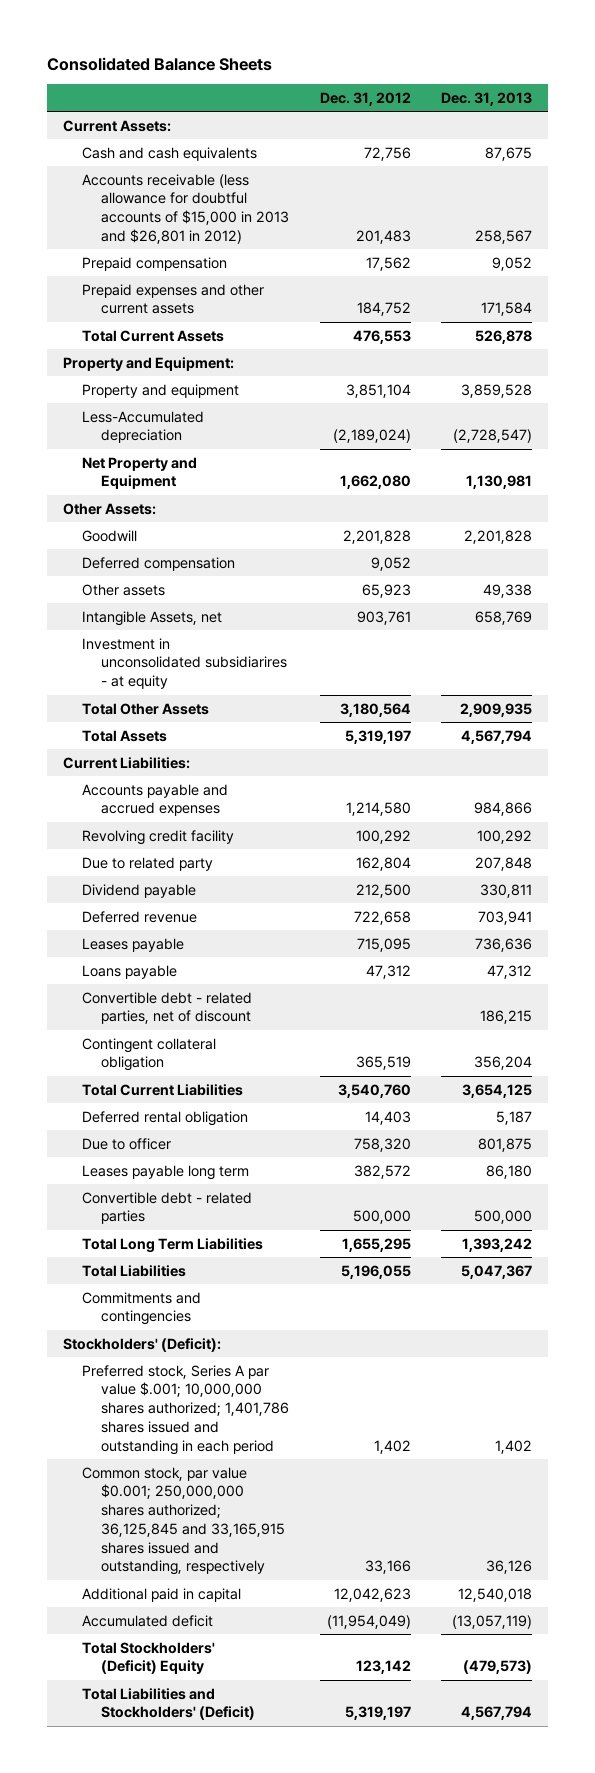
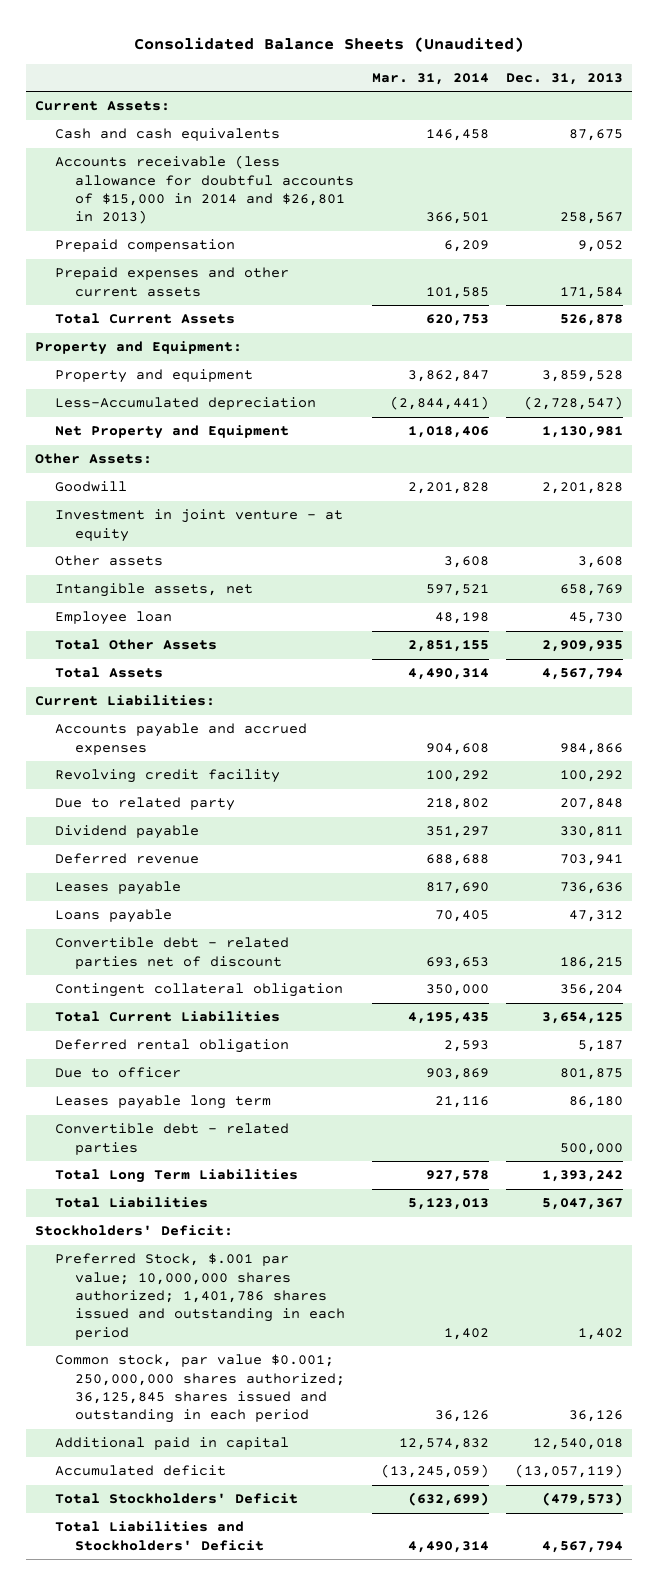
- Consolidated Balance Sheets
+ Consolidated Balance Sheets (Unaudited)
- | Dec. 31, 2012 | Dec. 31, 2013
+ | Mar. 31, 2014 | Dec. 31, 2013
- Accounts receivable (less allowance for doubtful accounts of $15,000 in 2013 and $26,801 in 2012) | 201,483 | 258,567
+ Accounts receivable (less allowance for doubtful accounts of $15,000 in 2014 and $26,801 in 2013) | 366,501 | 258,567
- Deferred compensation | 9,052 |
- Other assets | 65,923 | 49,338
- Intangible Assets, net | 903,761 | 658,769
- Investment in unconsolidated subsidiarires - at equity
+ Investment in joint venture - at equity
+ Other assets | 3,608 | 3,608
+ Intangible assets, net | 597,521 | 658,769
+ Employee loan | 48,198 | 45,730
- Convertible debt - related parties, net of discount | | 186,215
+ Convertible debt - related parties net of discount | 693,653 | 186,215
- Commitments and contingencies
- Stockholders' (Deficit):
- Preferred stock, Series A par value $.001; 10,000,000 shares authorized; 1,401,786 shares issued and outstanding in each period | 1,402 | 1,402
- Common stock, par value $0.001; 250,000,000 shares authorized; 36,125,845 and 33,165,915 shares issued and outstanding, respectively | 33,166 | 36,126
+ Stockholders' Deficit:
+ Preferred Stock, $.001 par value; 10,000,000 shares authorized; 1,401,786 shares issued and outstanding in each period | 1,402 | 1,402
+ Common stock, par value $0.001; 250,000,000 shares authorized; 36,125,845 shares issued and outstanding in each period | 36,126 | 36,126
- Total Stockholders' (Deficit) Equity | 123,142 | (479,573)
- Total Liabilities and Stockholders' (Deficit) | 5,319,197 | 4,567,794
+ Total Stockholders' Deficit | (632,699) | (479,573)
+ Total Liabilities and Stockholders' Deficit | 4,490,314 | 4,567,794

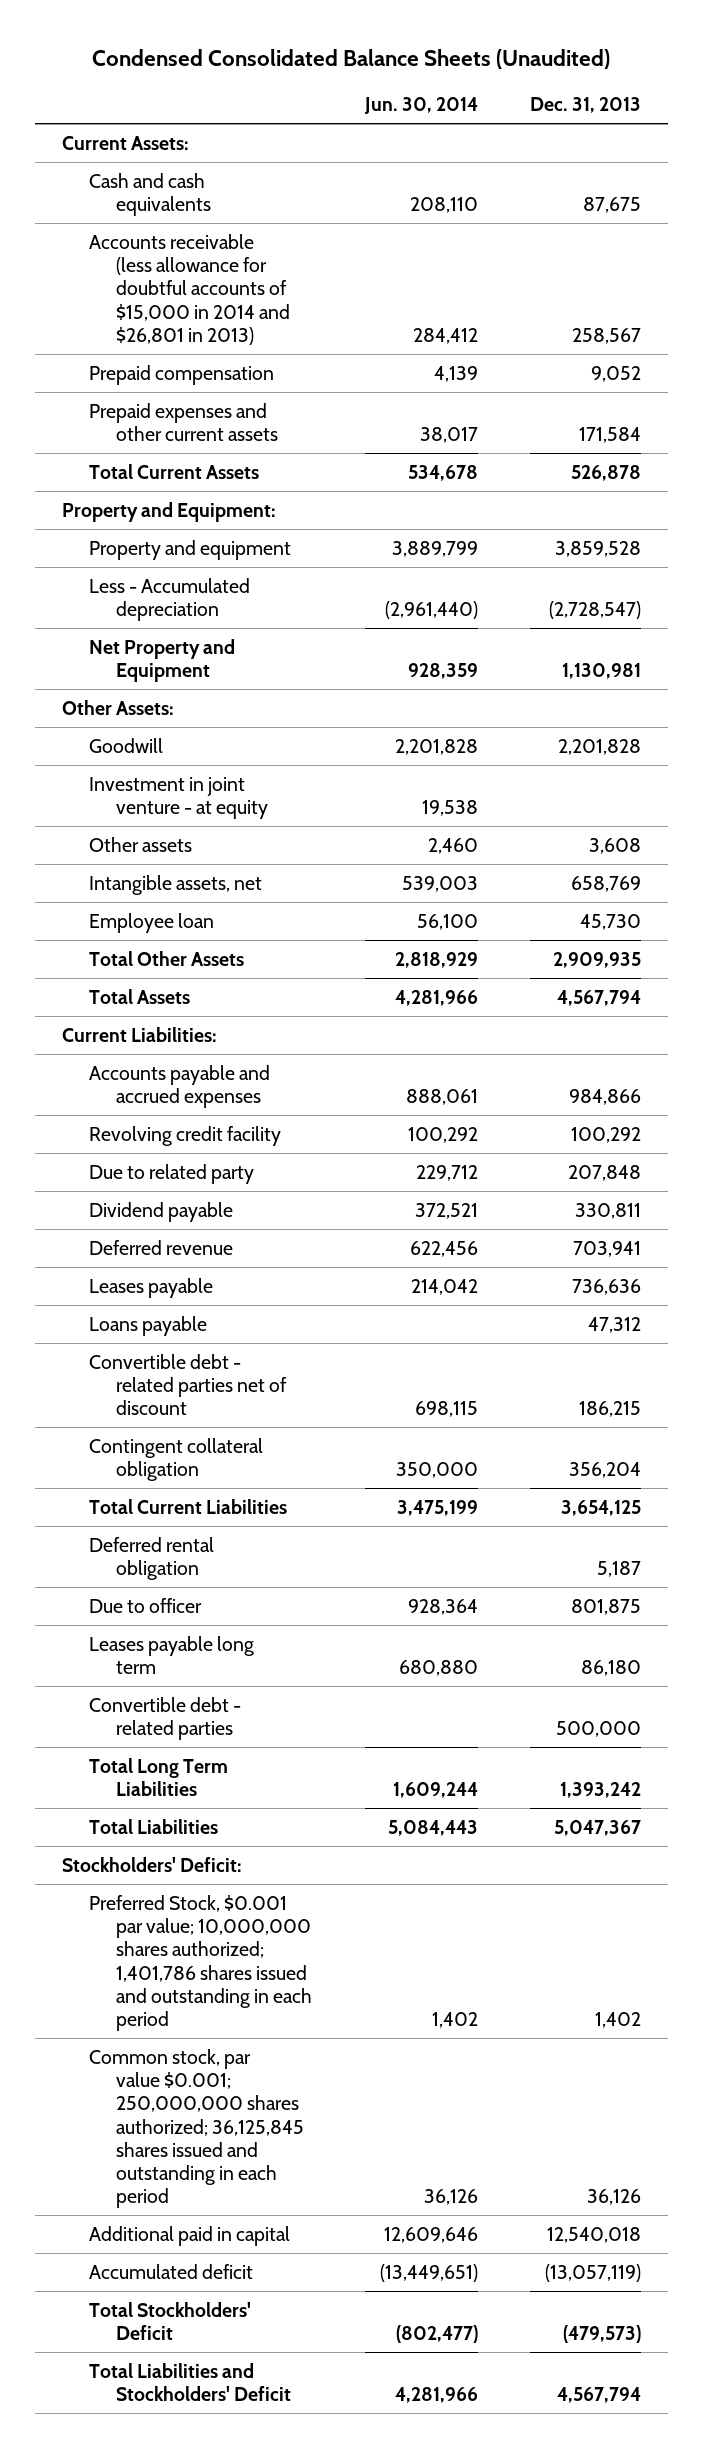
- Consolidated Balance Sheets (Unaudited)
+ Condensed Consolidated Balance Sheets (Unaudited)
- | Mar. 31, 2014 | Dec. 31, 2013
+ | Jun. 30, 2014 | Dec. 31, 2013
- Less-Accumulated depreciation | (2,844,441) | (2,728,547)
+ Less - Accumulated depreciation | (2,961,440) | (2,728,547)
- Preferred Stock, $.001 par value; 10,000,000 shares authorized; 1,401,786 shares issued and outstanding in each period | 1,402 | 1,402
+ Preferred Stock, $0.001 par value; 10,000,000 shares authorized; 1,401,786 shares issued and outstanding in each period | 1,402 | 1,402

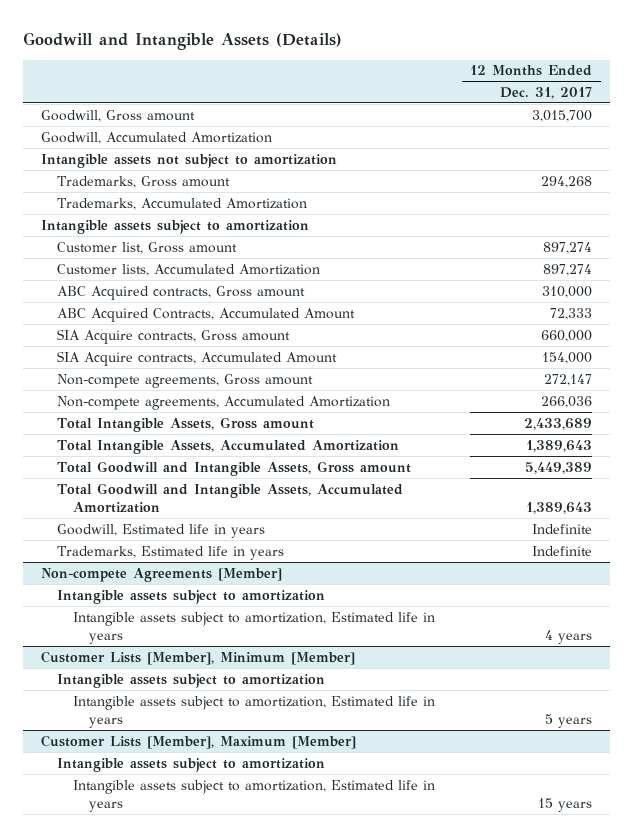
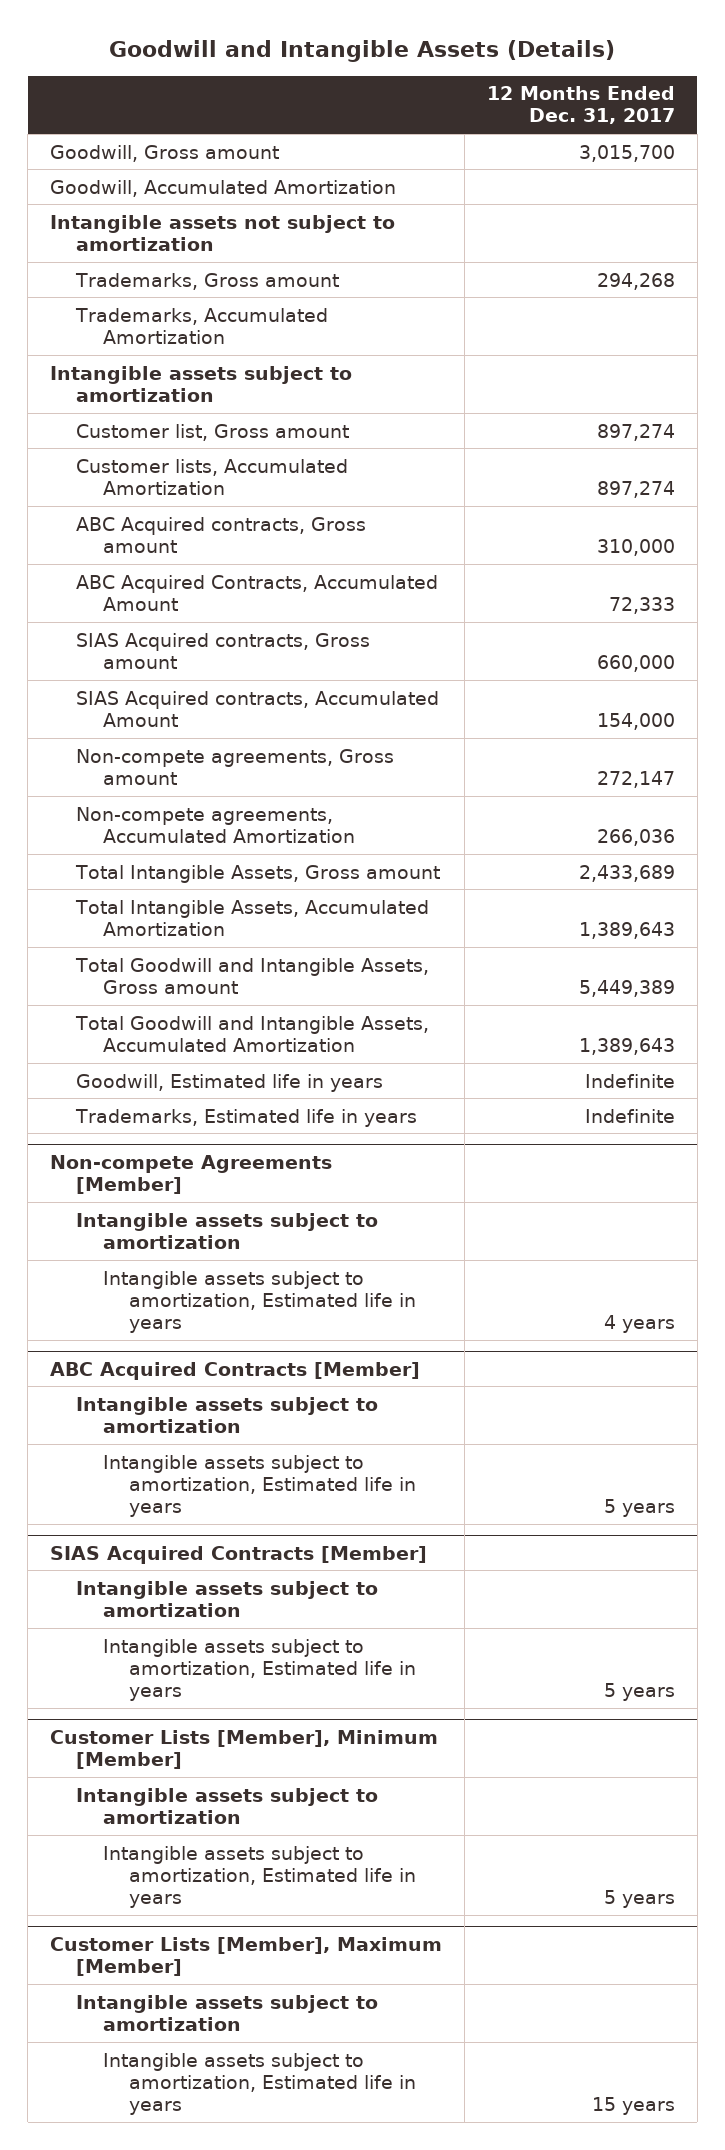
- SIA Acquire contracts, Gross amount | 660,000
- SIA Acquire contracts, Accumulated Amount | 154,000
+ SIAS Acquired contracts, Gross amount | 660,000
+ SIAS Acquired contracts, Accumulated Amount | 154,000
+ ABC Acquired Contracts [Member]
+ Intangible assets subject to amortization
+ Intangible assets subject to amortization, Estimated life in years | 5 years
+ SIAS Acquired Contracts [Member]
+ Intangible assets subject to amortization
+ Intangible assets subject to amortization, Estimated life in years | 5 years

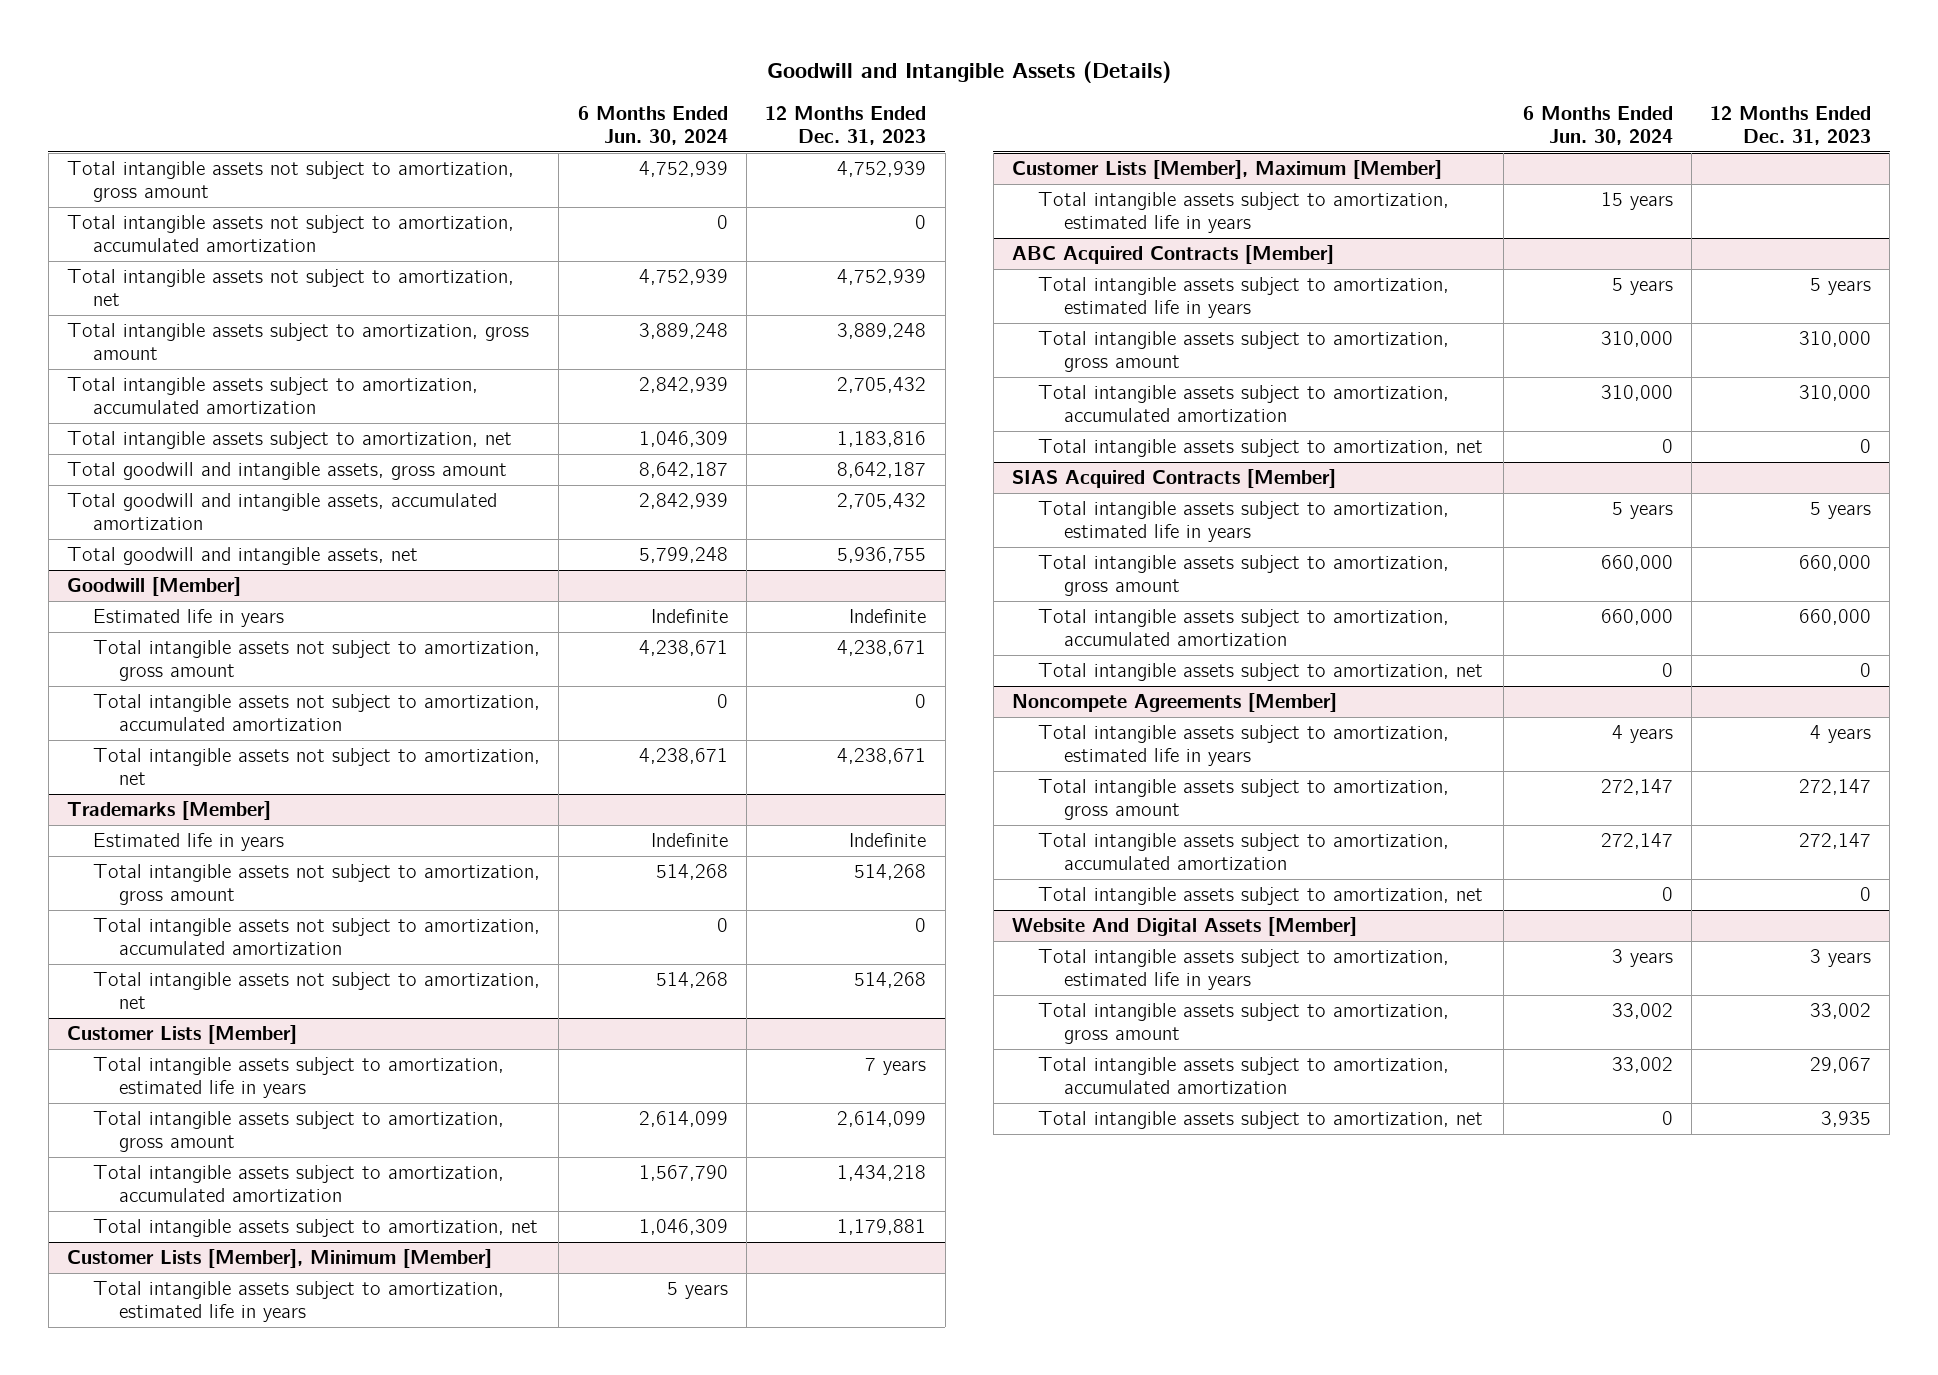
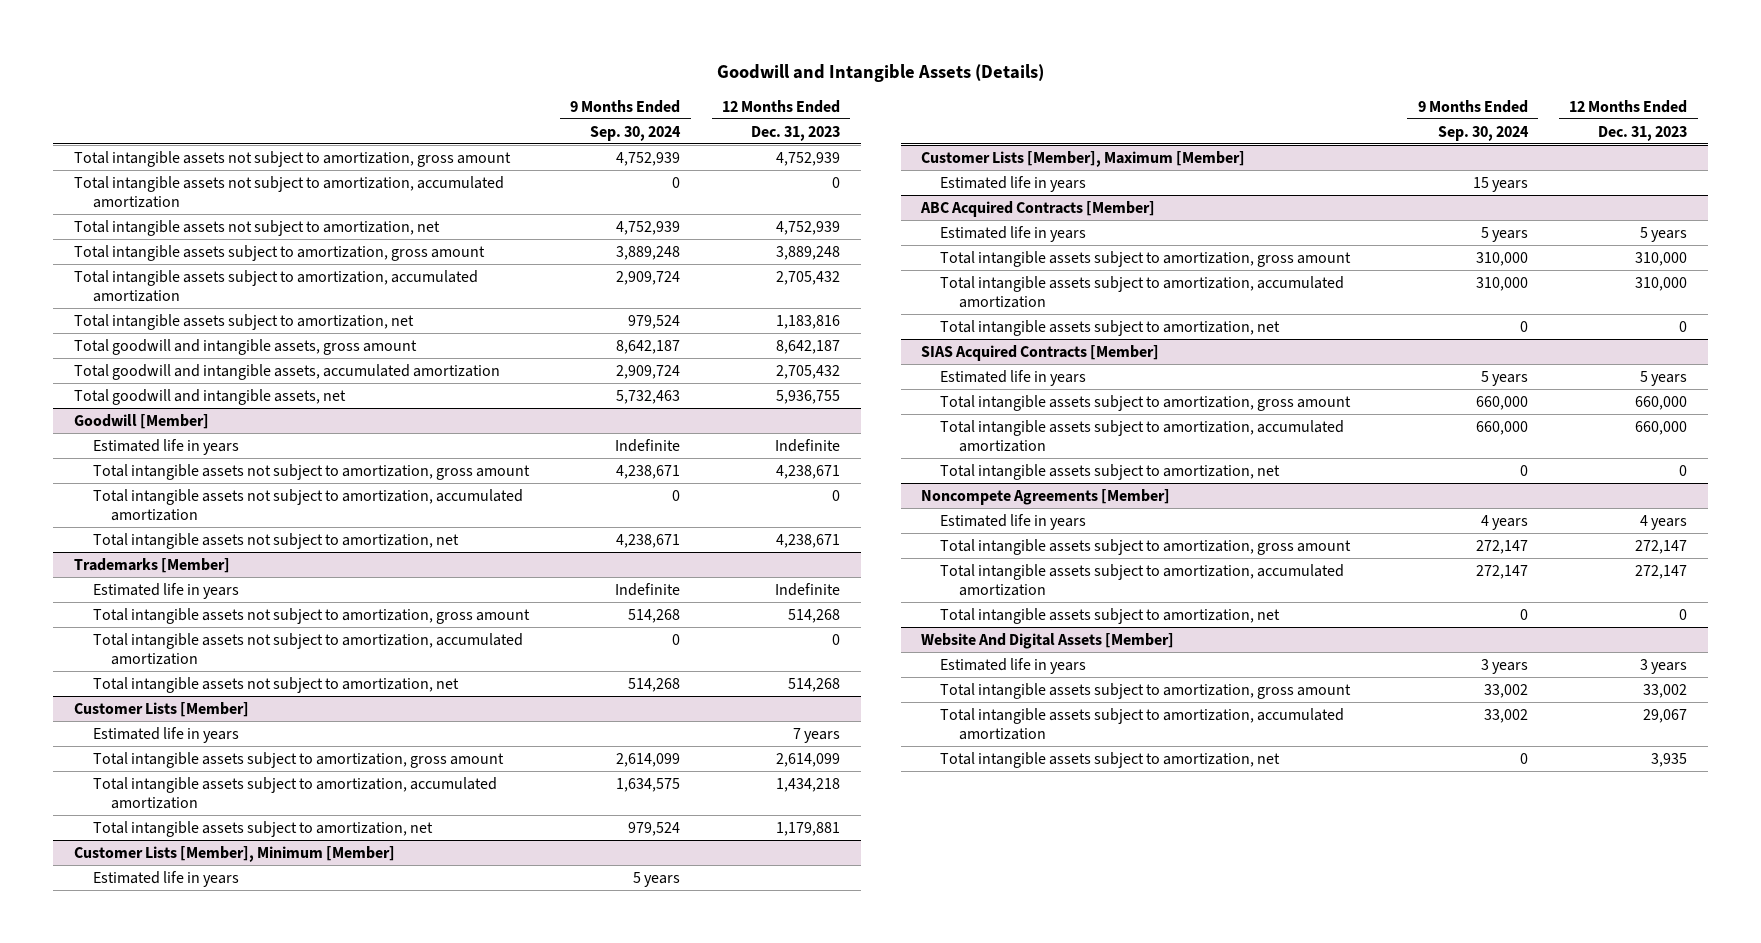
- | 6 Months Ended Jun. 30, 2024 | 12 Months Ended Dec. 31, 2023
+ | 9 Months Ended Sep. 30, 2024 | 12 Months Ended Dec. 31, 2023
@ Customer Lists [Member]
- Total intangible assets subject to amortization, estimated life in years | | 7 years
+ Estimated life in years | | 7 years
@ Customer Lists [Member], Minimum [Member]
- Total intangible assets subject to amortization, estimated life in years | 5 years |
+ Estimated life in years | 5 years |
@ Customer Lists [Member], Maximum [Member]
- Total intangible assets subject to amortization, estimated life in years | 15 years |
+ Estimated life in years | 15 years |
@ ABC Acquired Contracts [Member]
- Total intangible assets subject to amortization, estimated life in years | 5 years | 5 years
+ Estimated life in years | 5 years | 5 years
@ SIAS Acquired Contracts [Member]
- Total intangible assets subject to amortization, estimated life in years | 5 years | 5 years
+ Estimated life in years | 5 years | 5 years
@ Noncompete Agreements [Member]
- Total intangible assets subject to amortization, estimated life in years | 4 years | 4 years
+ Estimated life in years | 4 years | 4 years
@ Website And Digital Assets [Member]
- Total intangible assets subject to amortization, estimated life in years | 3 years | 3 years
+ Estimated life in years | 3 years | 3 years

